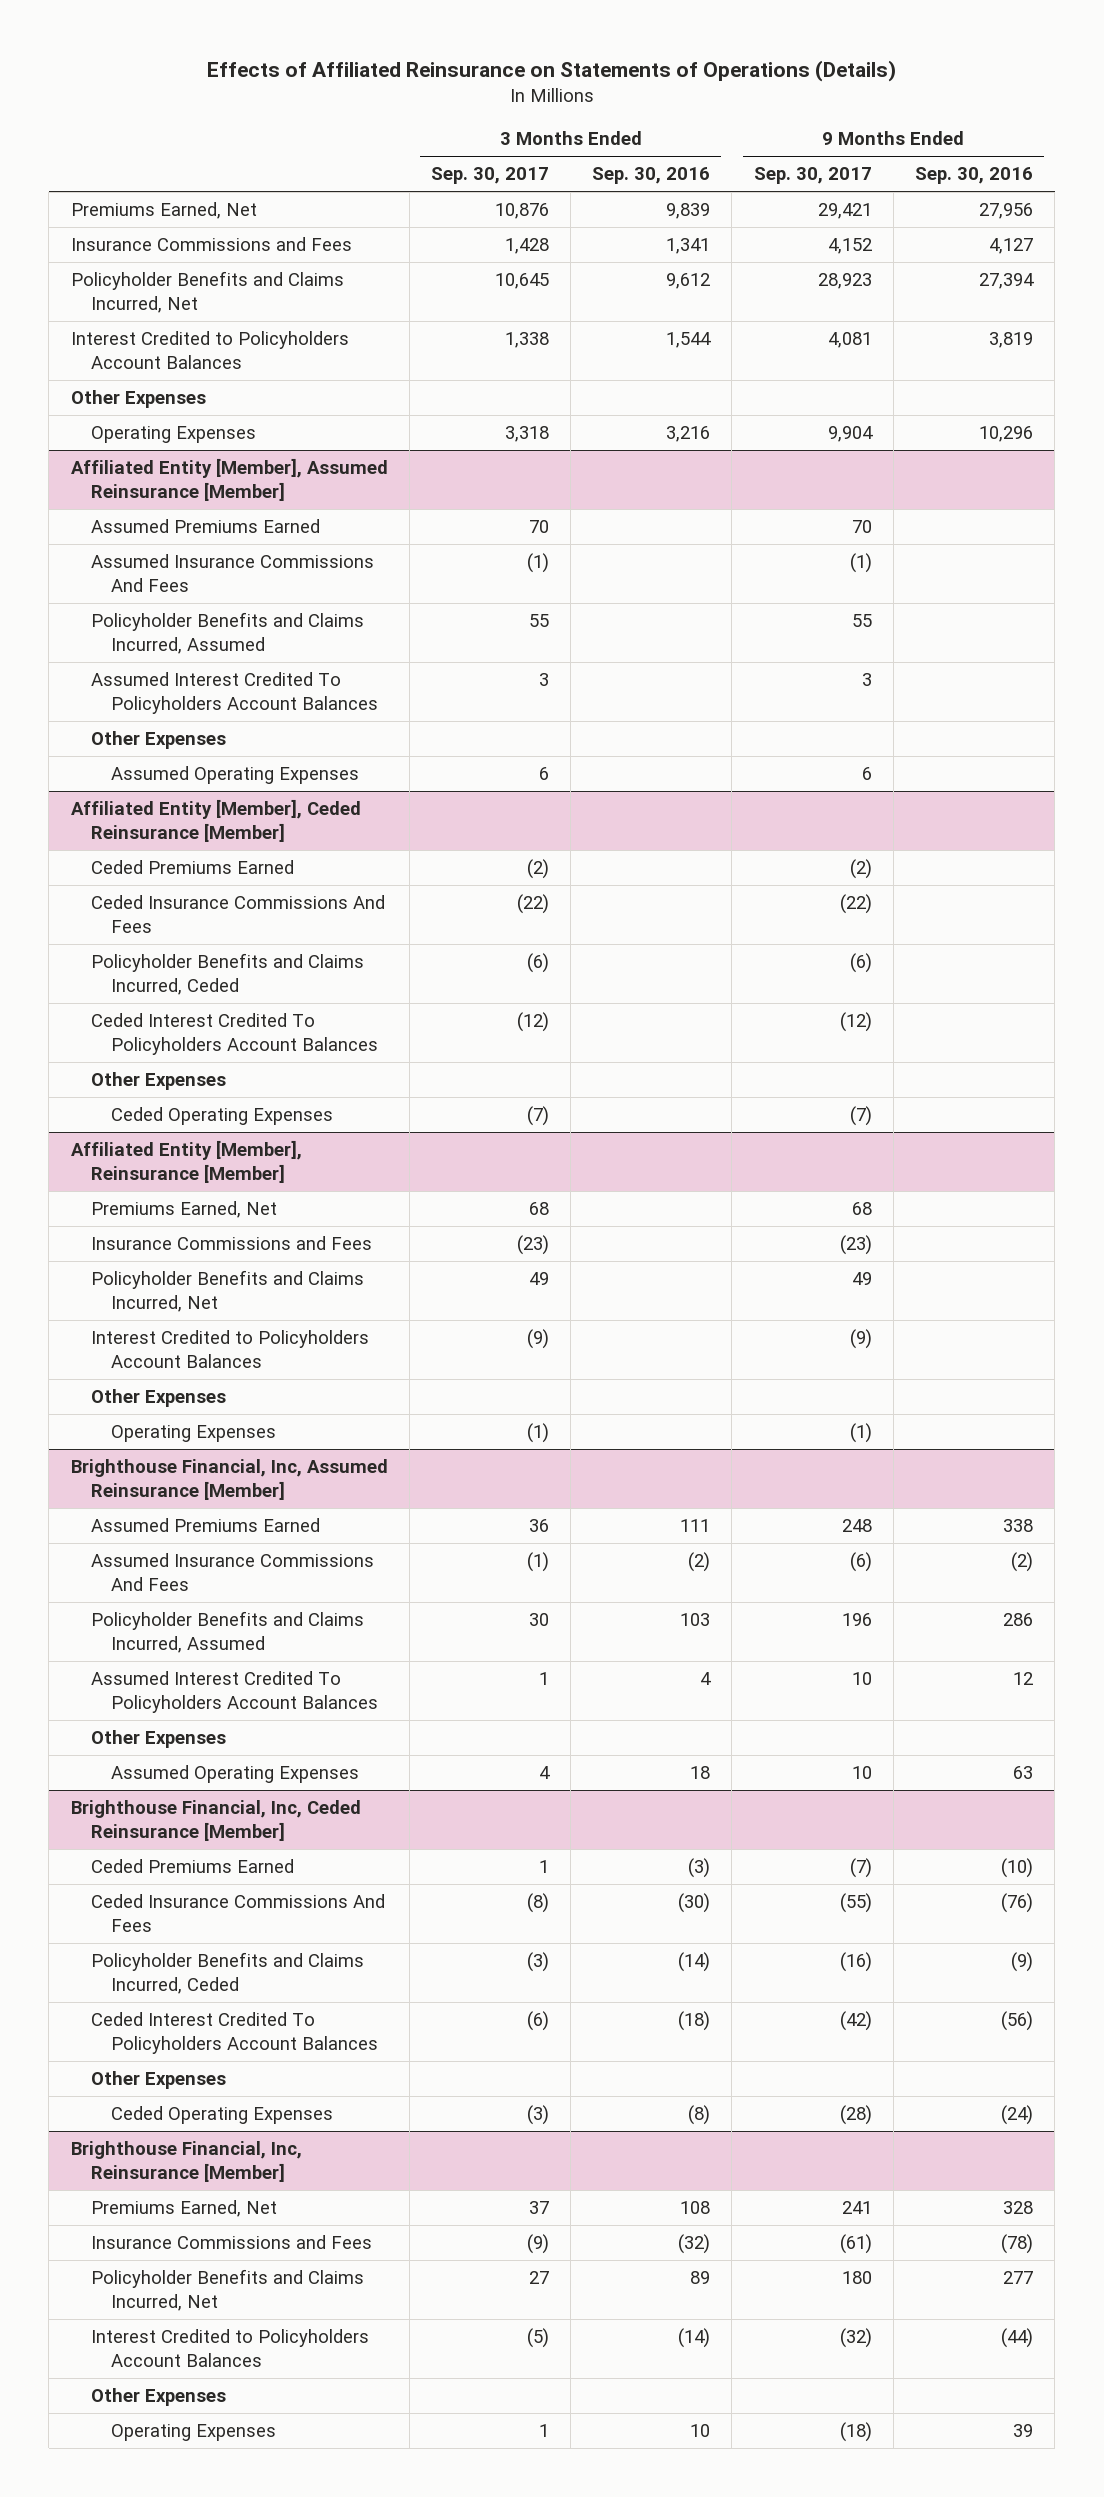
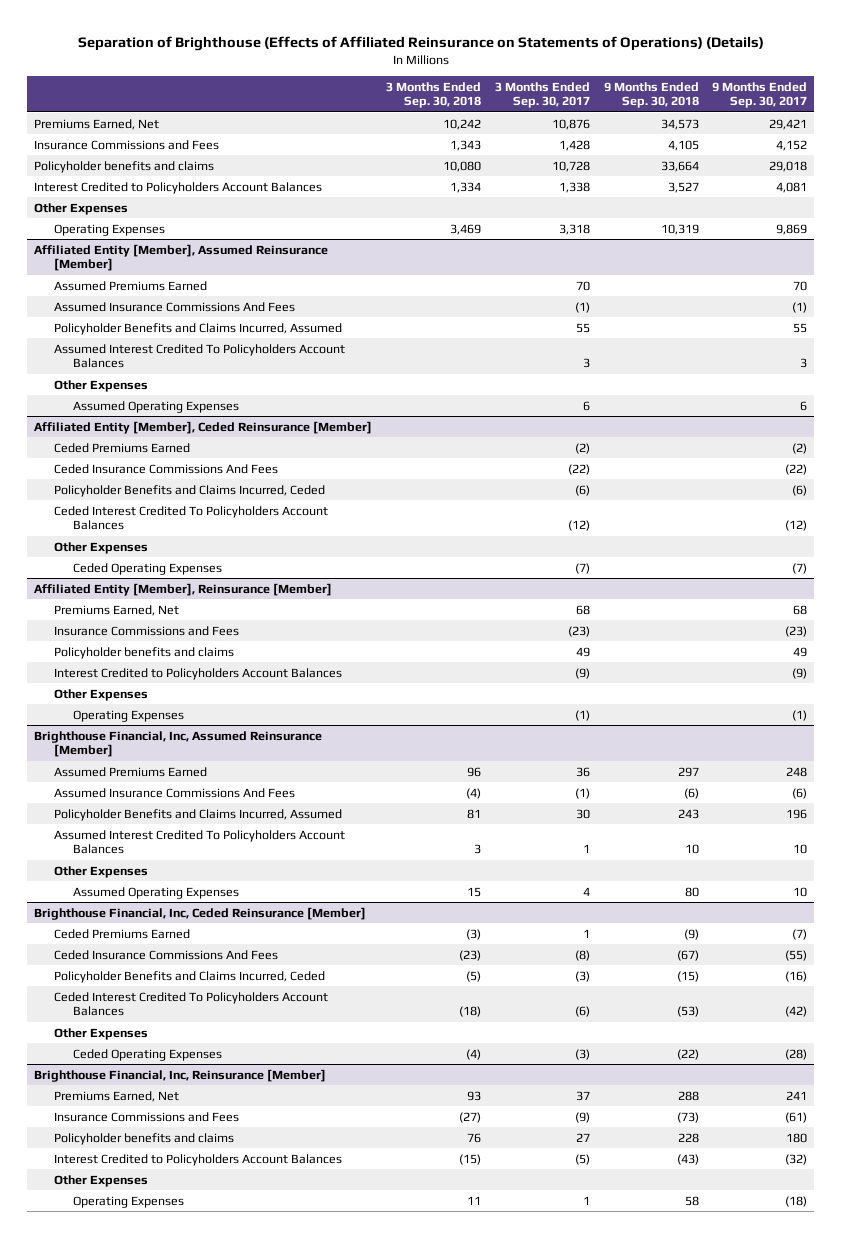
- Effects of Affiliated Reinsurance on Statements of Operations (Details)
+ Separation of Brighthouse (Effects of Affiliated Reinsurance on Statements of Operations) (Details)
- | 3 Months Ended Sep. 30, 2017 | 3 Months Ended Sep. 30, 2016 | 9 Months Ended Sep. 30, 2017 | 9 Months Ended Sep. 30, 2016
+ | 3 Months Ended Sep. 30, 2018 | 3 Months Ended Sep. 30, 2017 | 9 Months Ended Sep. 30, 2018 | 9 Months Ended Sep. 30, 2017
- Policyholder Benefits and Claims Incurred, Net | 10,645 | 9,612 | 28,923 | 27,394
+ Policyholder benefits and claims | 10,080 | 10,728 | 33,664 | 29,018
- Operating Expenses | 3,318 | 3,216 | 9,904 | 10,296
+ Operating Expenses | 3,469 | 3,318 | 10,319 | 9,869
@ Affiliated Entity [Member], Reinsurance [Member]
- Policyholder Benefits and Claims Incurred, Net | 49 | | 49 |
+ Policyholder benefits and claims | | 49 | | 49
@ Brighthouse Financial, Inc, Reinsurance [Member]
- Policyholder Benefits and Claims Incurred, Net | 27 | 89 | 180 | 277
+ Policyholder benefits and claims | 76 | 27 | 228 | 180

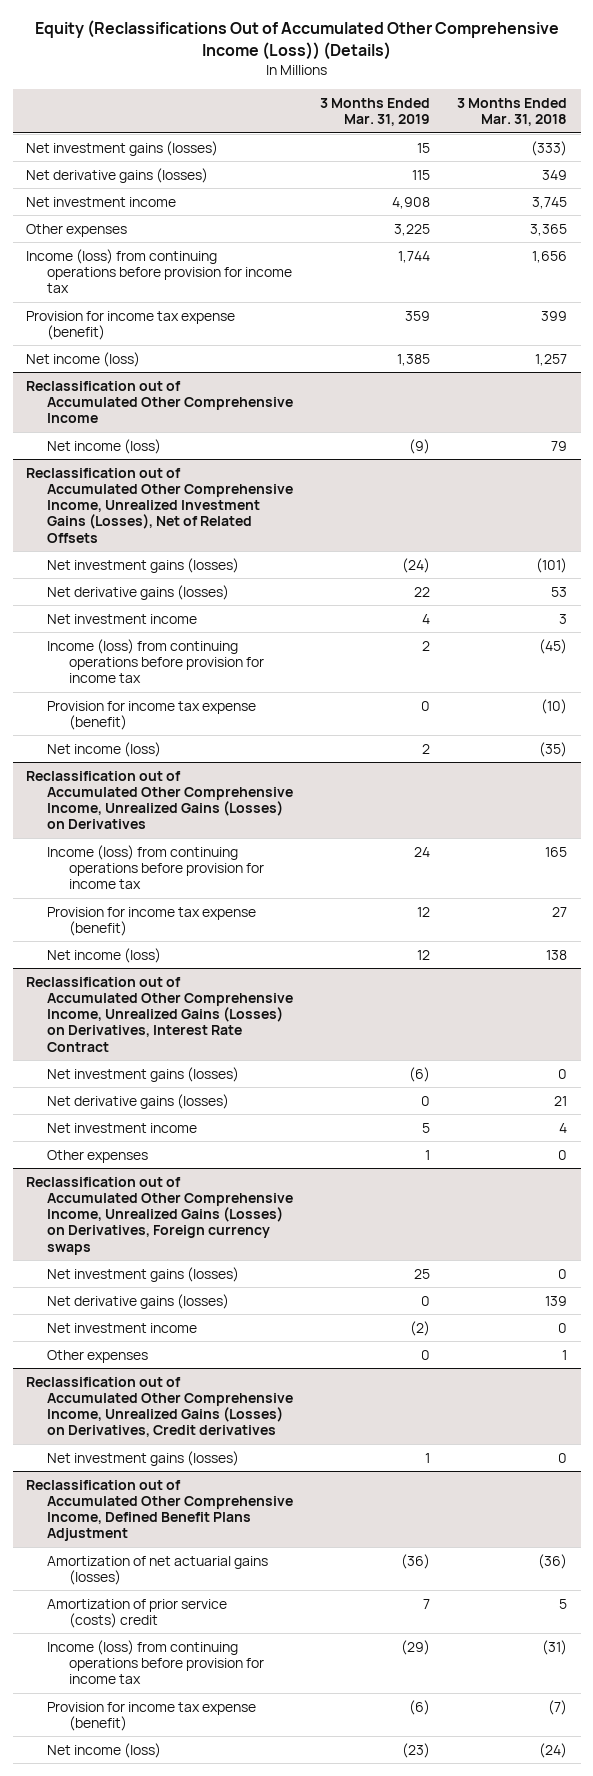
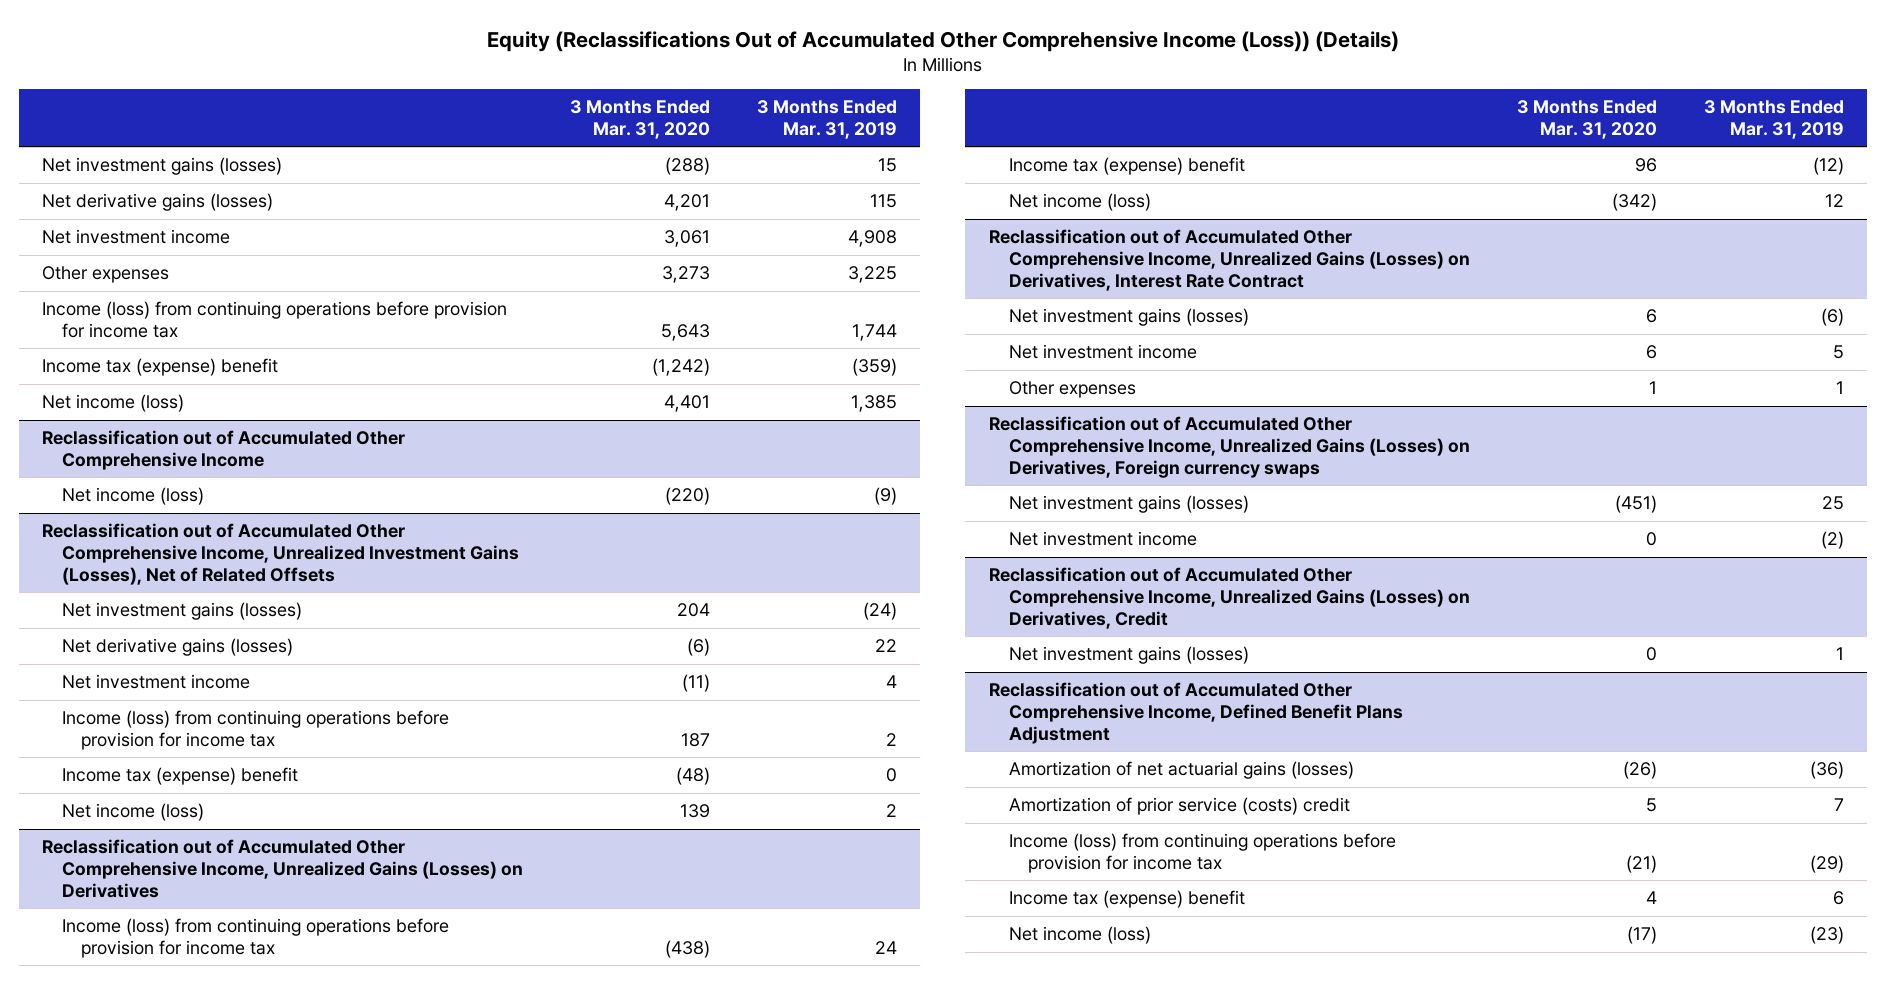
- | 3 Months Ended Mar. 31, 2019 | 3 Months Ended Mar. 31, 2018
+ | 3 Months Ended Mar. 31, 2020 | 3 Months Ended Mar. 31, 2019
- Provision for income tax expense (benefit) | 359 | 399
+ Income tax (expense) benefit | (1,242) | (359)
@ Reclassification out of Accumulated Other Comprehensive Income, Unrealized Investment Gains (Losses), Net of Related Offsets
- Provision for income tax expense (benefit) | 0 | (10)
+ Income tax (expense) benefit | (48) | 0
@ Reclassification out of Accumulated Other Comprehensive Income, Unrealized Gains (Losses) on Derivatives
- Provision for income tax expense (benefit) | 12 | 27
+ Income tax (expense) benefit | 96 | (12)
@ Reclassification out of Accumulated Other Comprehensive Income, Unrealized Gains (Losses) on Derivatives, Interest Rate Contract
- Net derivative gains (losses) | 0 | 21
@ Reclassification out of Accumulated Other Comprehensive Income, Unrealized Gains (Losses) on Derivatives, Foreign currency swaps
- Net derivative gains (losses) | 0 | 139
- Other expenses | 0 | 1
- Reclassification out of Accumulated Other Comprehensive Income, Unrealized Gains (Losses) on Derivatives, Credit derivatives
+ Reclassification out of Accumulated Other Comprehensive Income, Unrealized Gains (Losses) on Derivatives, Credit
@ Reclassification out of Accumulated Other Comprehensive Income, Defined Benefit Plans Adjustment
- Provision for income tax expense (benefit) | (6) | (7)
+ Income tax (expense) benefit | 4 | 6

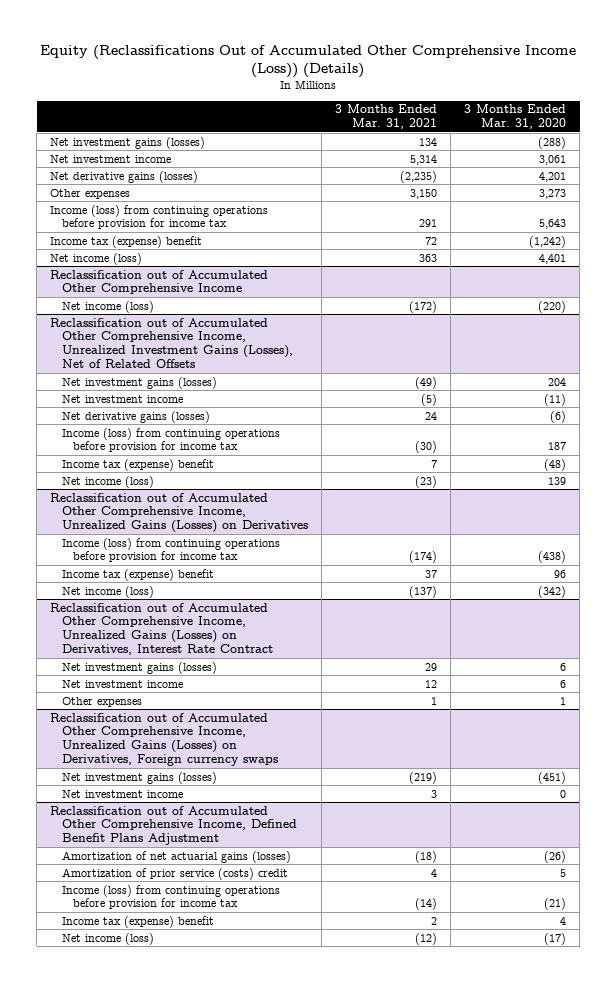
- | 3 Months Ended Mar. 31, 2020 | 3 Months Ended Mar. 31, 2019
+ | 3 Months Ended Mar. 31, 2021 | 3 Months Ended Mar. 31, 2020
moved down: Net derivative gains (losses) | (2,235) | 4,201
@ Reclassification out of Accumulated Other Comprehensive Income, Unrealized Investment Gains (Losses), Net of Related Offsets
moved down: Net derivative gains (losses) | 24 | (6)
- Reclassification out of Accumulated Other Comprehensive Income, Unrealized Gains (Losses) on Derivatives, Credit
- Net investment gains (losses) | 0 | 1

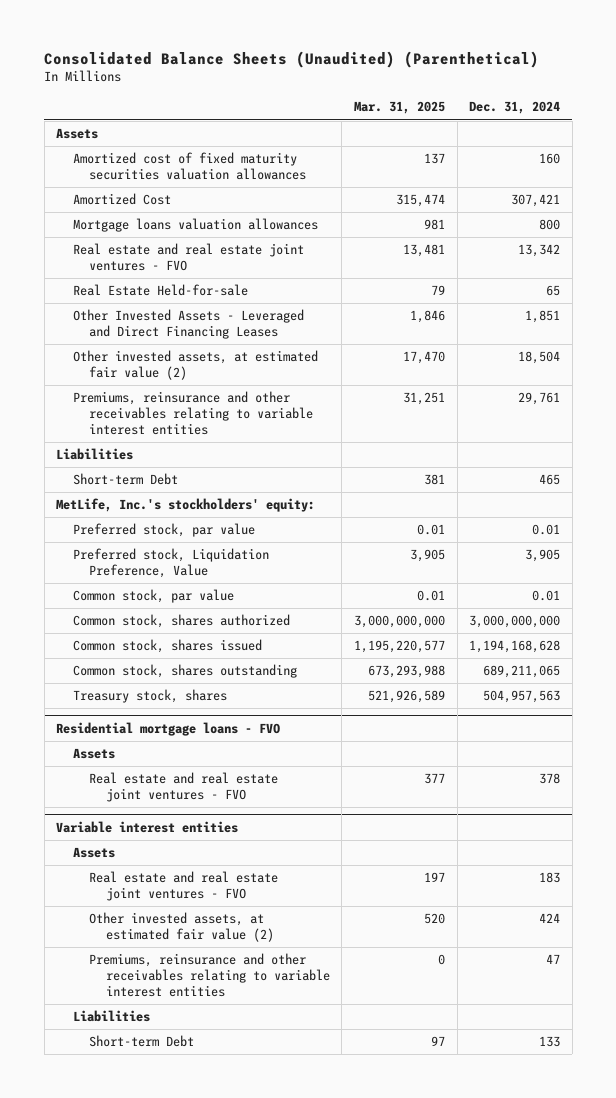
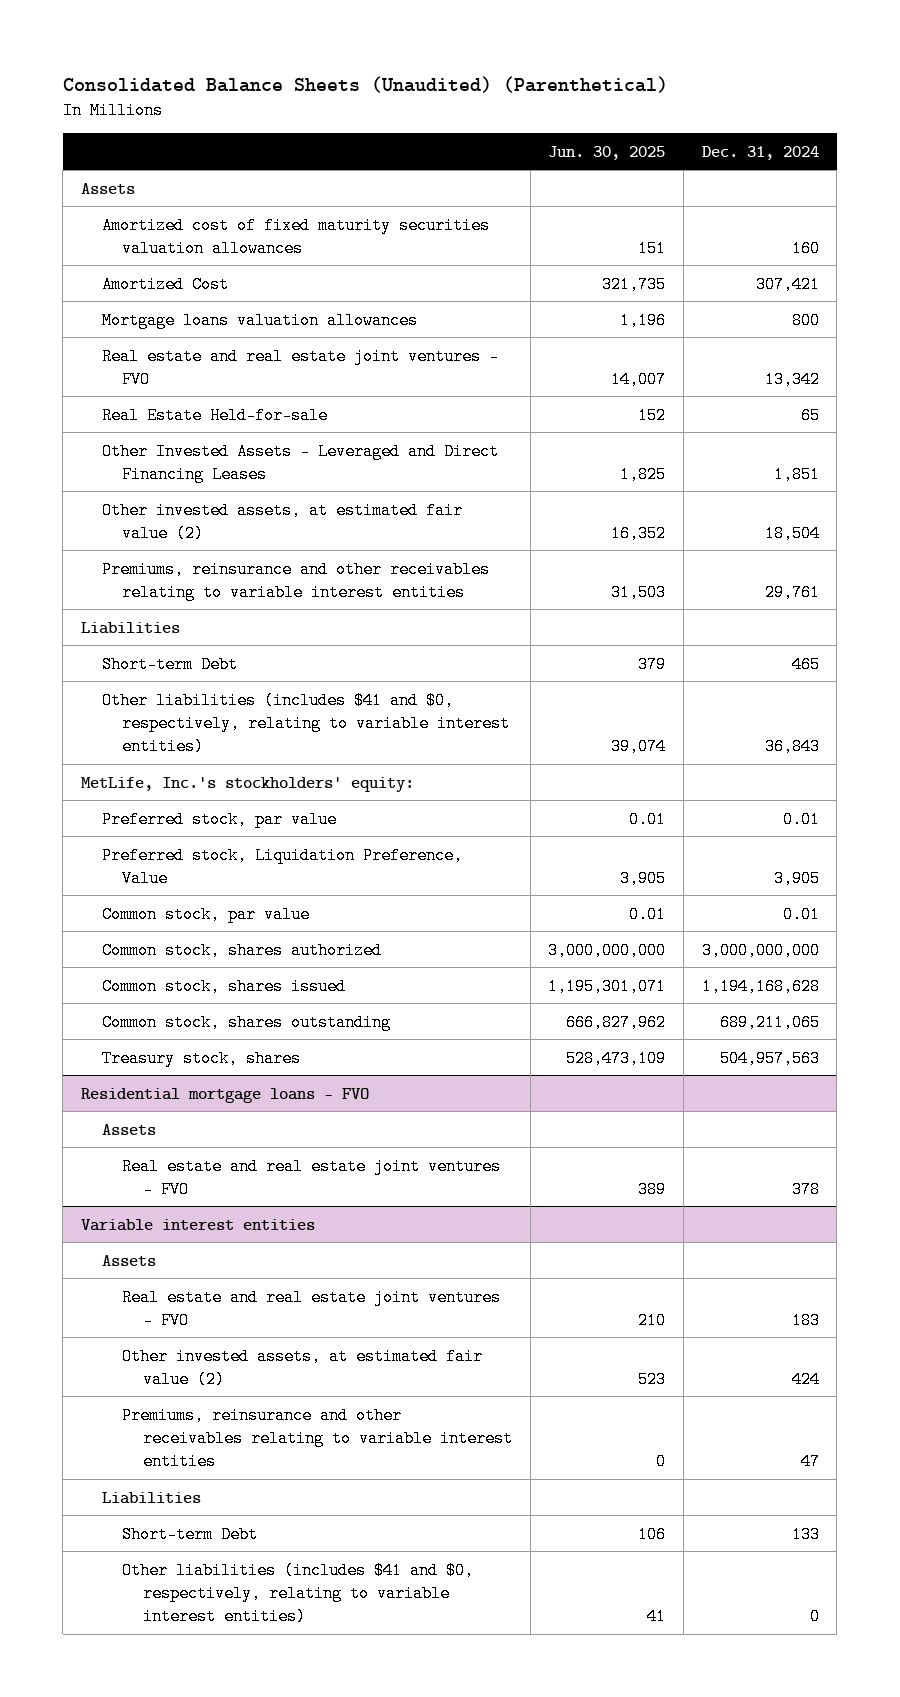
- | Mar. 31, 2025 | Dec. 31, 2024
+ | Jun. 30, 2025 | Dec. 31, 2024
+ Other liabilities (includes $41 and $0, respectively, relating to variable interest entities) | 39,074 | 36,843
@ Variable interest entities
+ Other liabilities (includes $41 and $0, respectively, relating to variable interest entities) | 41 | 0

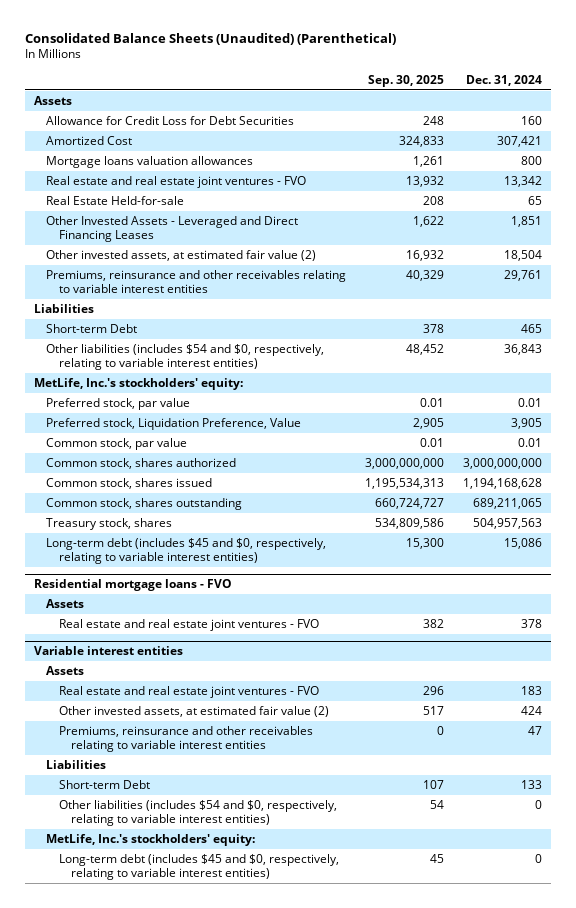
- | Jun. 30, 2025 | Dec. 31, 2024
+ | Sep. 30, 2025 | Dec. 31, 2024
- Amortized cost of fixed maturity securities valuation allowances | 151 | 160
+ Allowance for Credit Loss for Debt Securities | 248 | 160
- Other liabilities (includes $41 and $0, respectively, relating to variable interest entities) | 39,074 | 36,843
+ Other liabilities (includes $54 and $0, respectively, relating to variable interest entities) | 48,452 | 36,843
+ Long-term debt (includes $45 and $0, respectively, relating to variable interest entities) | 15,300 | 15,086
@ Variable interest entities
- Other liabilities (includes $41 and $0, respectively, relating to variable interest entities) | 41 | 0
+ Other liabilities (includes $54 and $0, respectively, relating to variable interest entities) | 54 | 0
+ MetLife, Inc.'s stockholders' equity:
+ Long-term debt (includes $45 and $0, respectively, relating to variable interest entities) | 45 | 0

